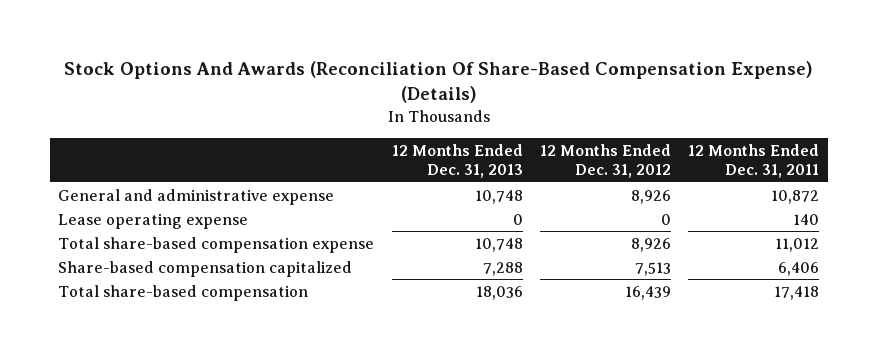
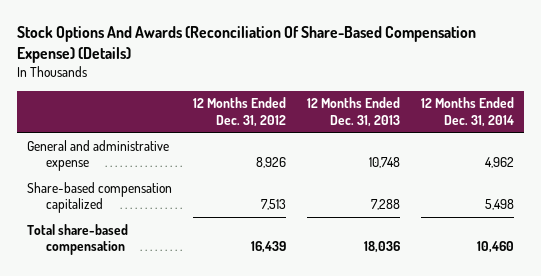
- | 12 Months Ended Dec. 31, 2013 | 12 Months Ended Dec. 31, 2012 | 12 Months Ended Dec. 31, 2011
+ | 12 Months Ended Dec. 31, 2012 | 12 Months Ended Dec. 31, 2013 | 12 Months Ended Dec. 31, 2014
- Lease operating expense | 0 | 0 | 140
- Total share-based compensation expense | 10,748 | 8,926 | 11,012

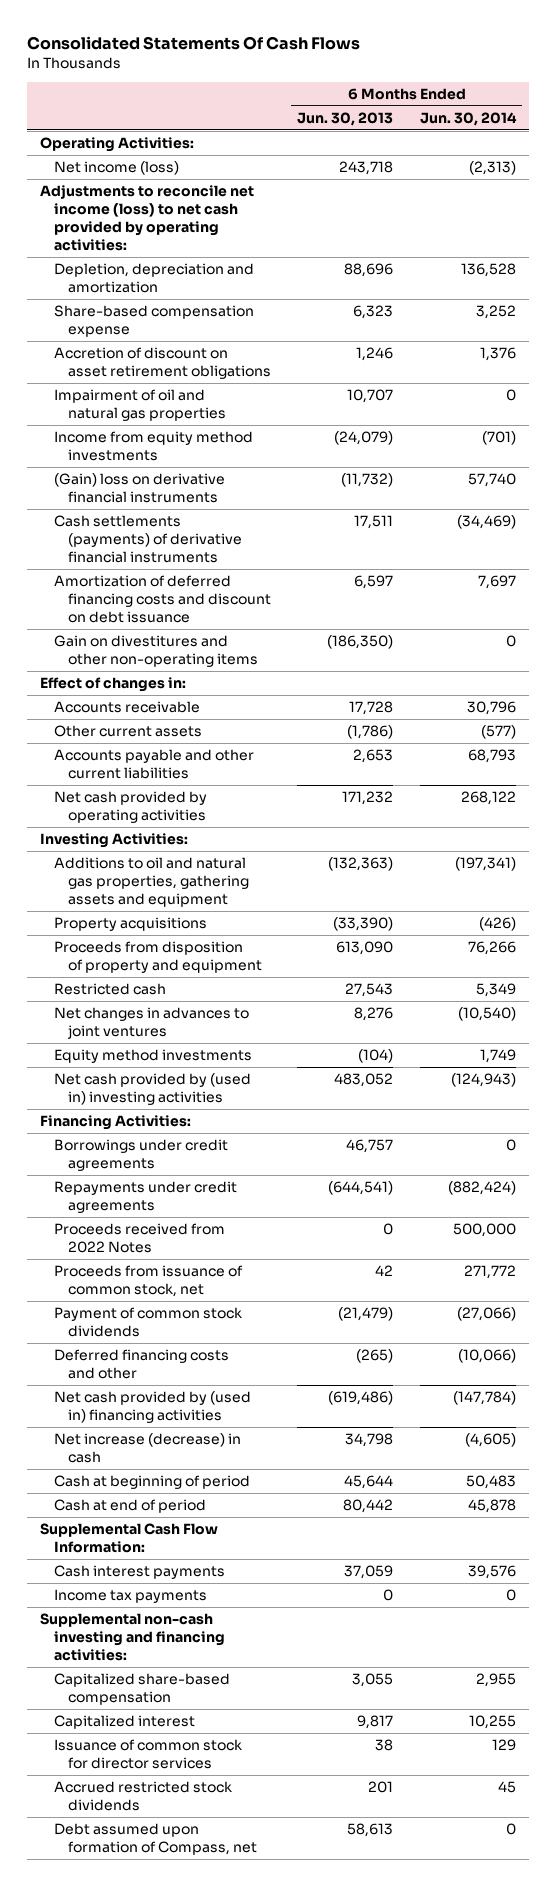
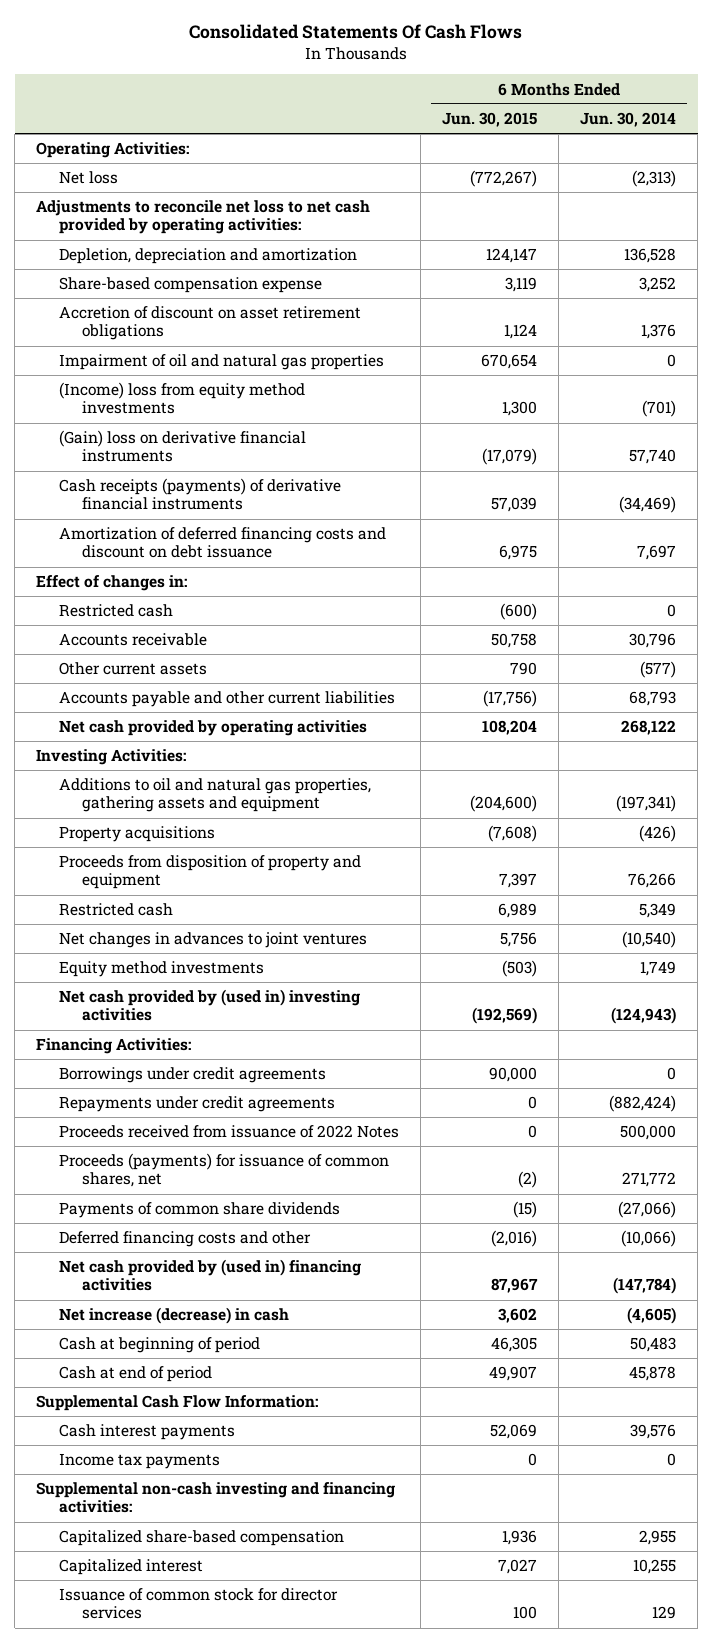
- | 6 Months Ended Jun. 30, 2013 | 6 Months Ended Jun. 30, 2014
+ | 6 Months Ended Jun. 30, 2015 | 6 Months Ended Jun. 30, 2014
- Net income (loss) | 243,718 | (2,313)
- Adjustments to reconcile net income (loss) to net cash provided by operating activities:
+ Net loss | (772,267) | (2,313)
+ Adjustments to reconcile net loss to net cash provided by operating activities:
- Income from equity method investments | (24,079) | (701)
+ (Income) loss from equity method investments | 1,300 | (701)
- Cash settlements (payments) of derivative financial instruments | 17,511 | (34,469)
+ Cash receipts (payments) of derivative financial instruments | 57,039 | (34,469)
- Gain on divestitures and other non-operating items | (186,350) | 0
+ Restricted cash | (600) | 0
- Proceeds received from 2022 Notes | 0 | 500,000
- Proceeds from issuance of common stock, net | 42 | 271,772
- Payment of common stock dividends | (21,479) | (27,066)
+ Proceeds received from issuance of 2022 Notes | 0 | 500,000
+ Proceeds (payments) for issuance of common shares, net | (2) | 271,772
+ Payments of common share dividends | (15) | (27,066)
- Accrued restricted stock dividends | 201 | 45
- Debt assumed upon formation of Compass, net | 58,613 | 0

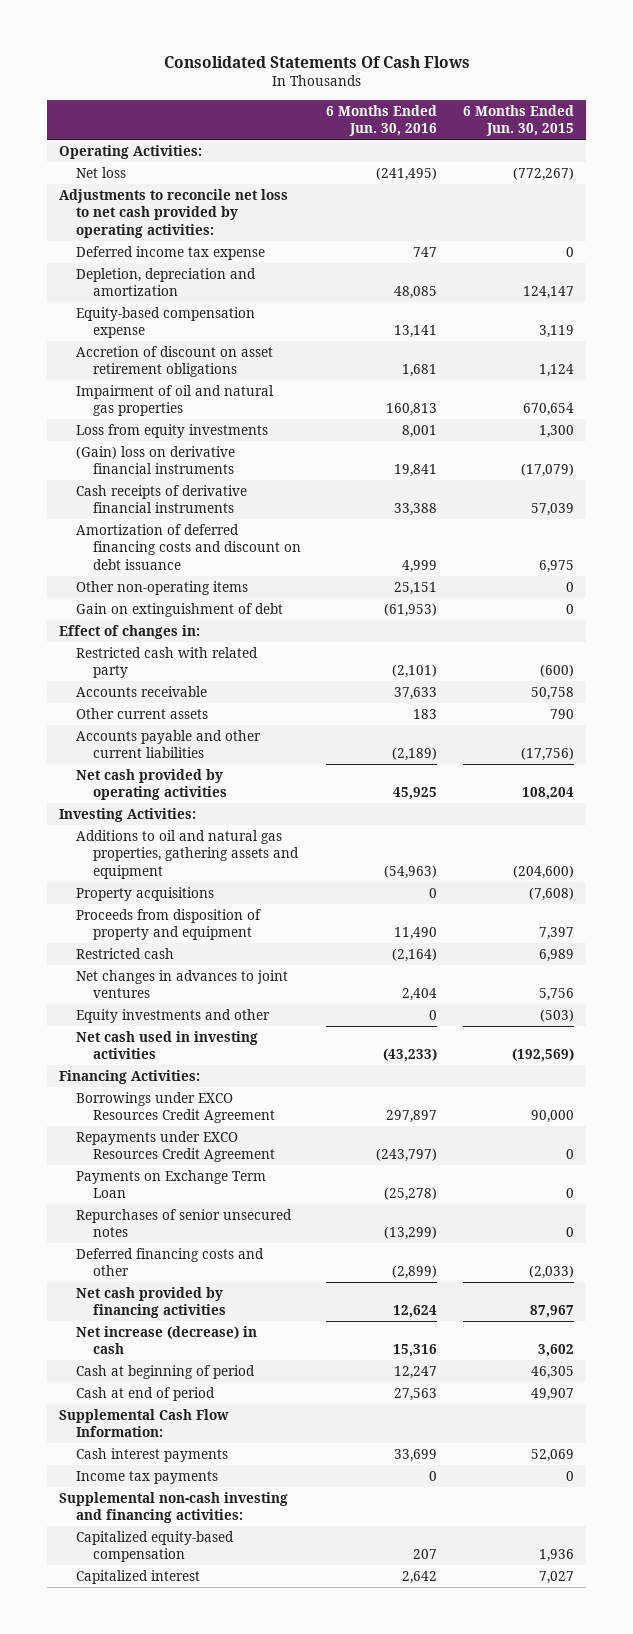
- | 6 Months Ended Jun. 30, 2015 | 6 Months Ended Jun. 30, 2014
+ | 6 Months Ended Jun. 30, 2016 | 6 Months Ended Jun. 30, 2015
+ Deferred income tax expense | 747 | 0
- Share-based compensation expense | 3,119 | 3,252
+ Equity-based compensation expense | 13,141 | 3,119
- (Income) loss from equity method investments | 1,300 | (701)
+ Loss from equity investments | 8,001 | 1,300
- Cash receipts (payments) of derivative financial instruments | 57,039 | (34,469)
+ Cash receipts of derivative financial instruments | 33,388 | 57,039
+ Other non-operating items | 25,151 | 0
+ Gain on extinguishment of debt | (61,953) | 0
- Restricted cash | (600) | 0
+ Restricted cash with related party | (2,101) | (600)
- Equity method investments | (503) | 1,749
- Net cash provided by (used in) investing activities | (192,569) | (124,943)
+ Equity investments and other | 0 | (503)
+ Net cash used in investing activities | (43,233) | (192,569)
- Borrowings under credit agreements | 90,000 | 0
- Repayments under credit agreements | 0 | (882,424)
- Proceeds received from issuance of 2022 Notes | 0 | 500,000
- Proceeds (payments) for issuance of common shares, net | (2) | 271,772
- Payments of common share dividends | (15) | (27,066)
- Deferred financing costs and other | (2,016) | (10,066)
- Net cash provided by (used in) financing activities | 87,967 | (147,784)
+ Borrowings under EXCO Resources Credit Agreement | 297,897 | 90,000
+ Repayments under EXCO Resources Credit Agreement | (243,797) | 0
+ Payments on Exchange Term Loan | (25,278) | 0
+ Repurchases of senior unsecured notes | (13,299) | 0
+ Deferred financing costs and other | (2,899) | (2,033)
+ Net cash provided by financing activities | 12,624 | 87,967
- Capitalized share-based compensation | 1,936 | 2,955
+ Capitalized equity-based compensation | 207 | 1,936
- Issuance of common stock for director services | 100 | 129

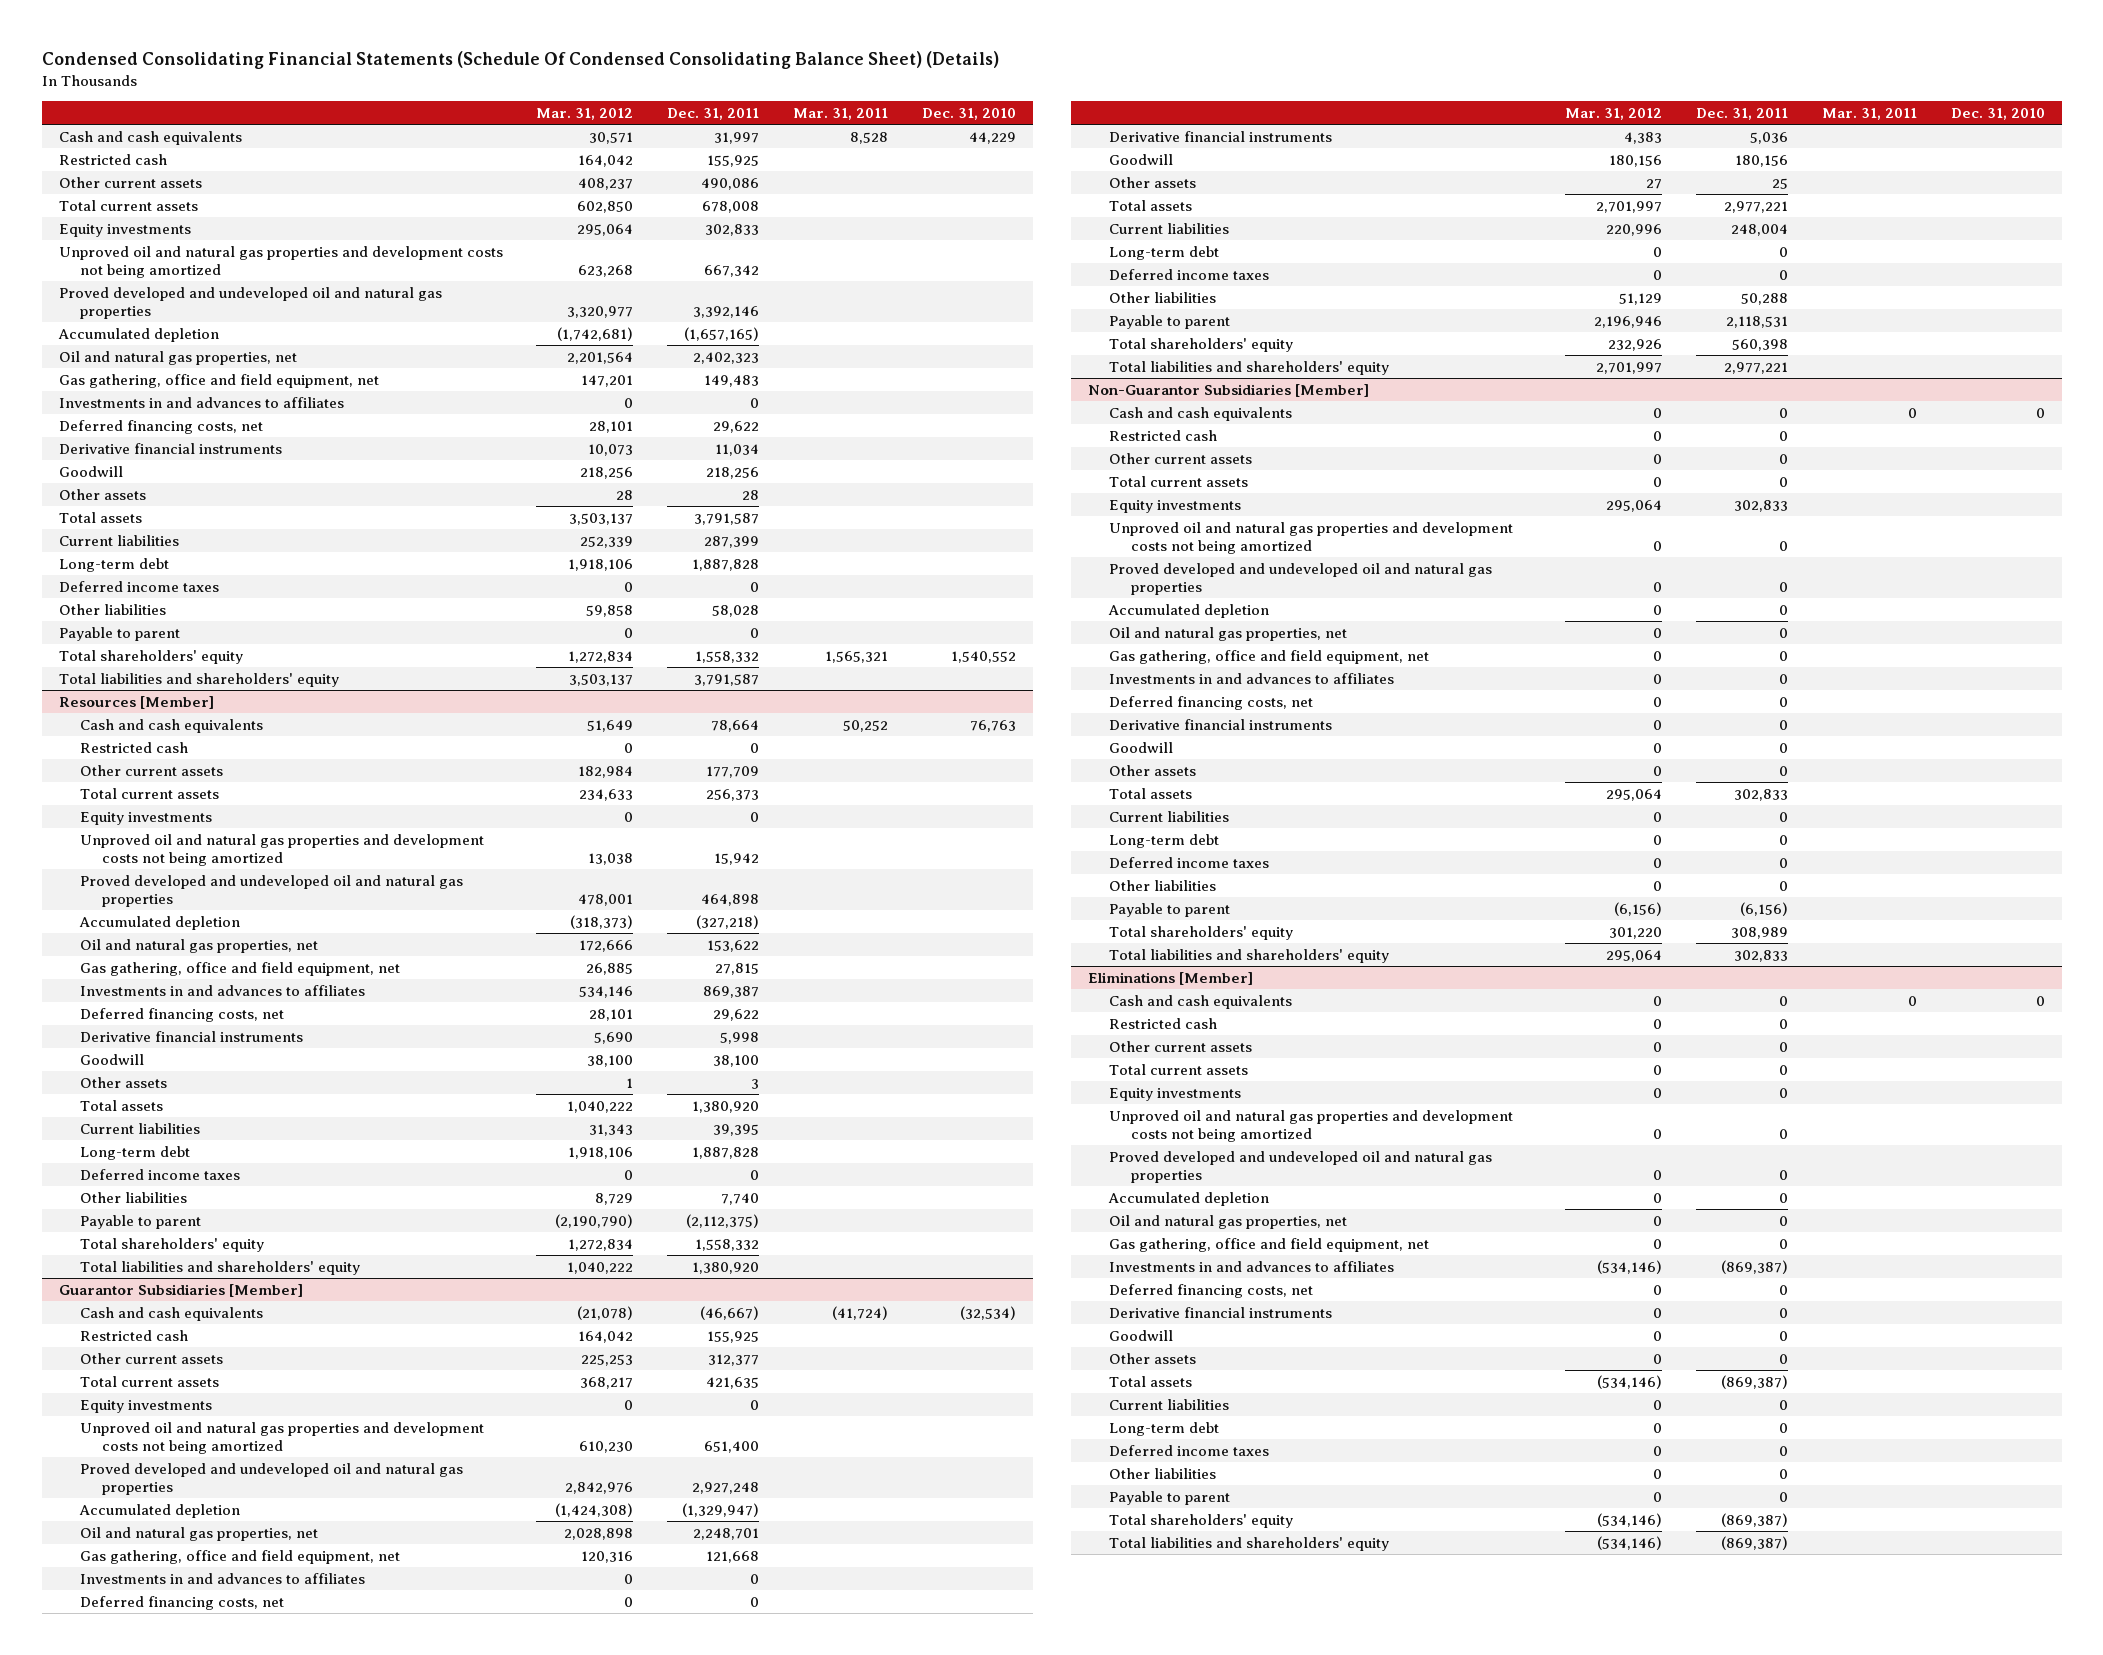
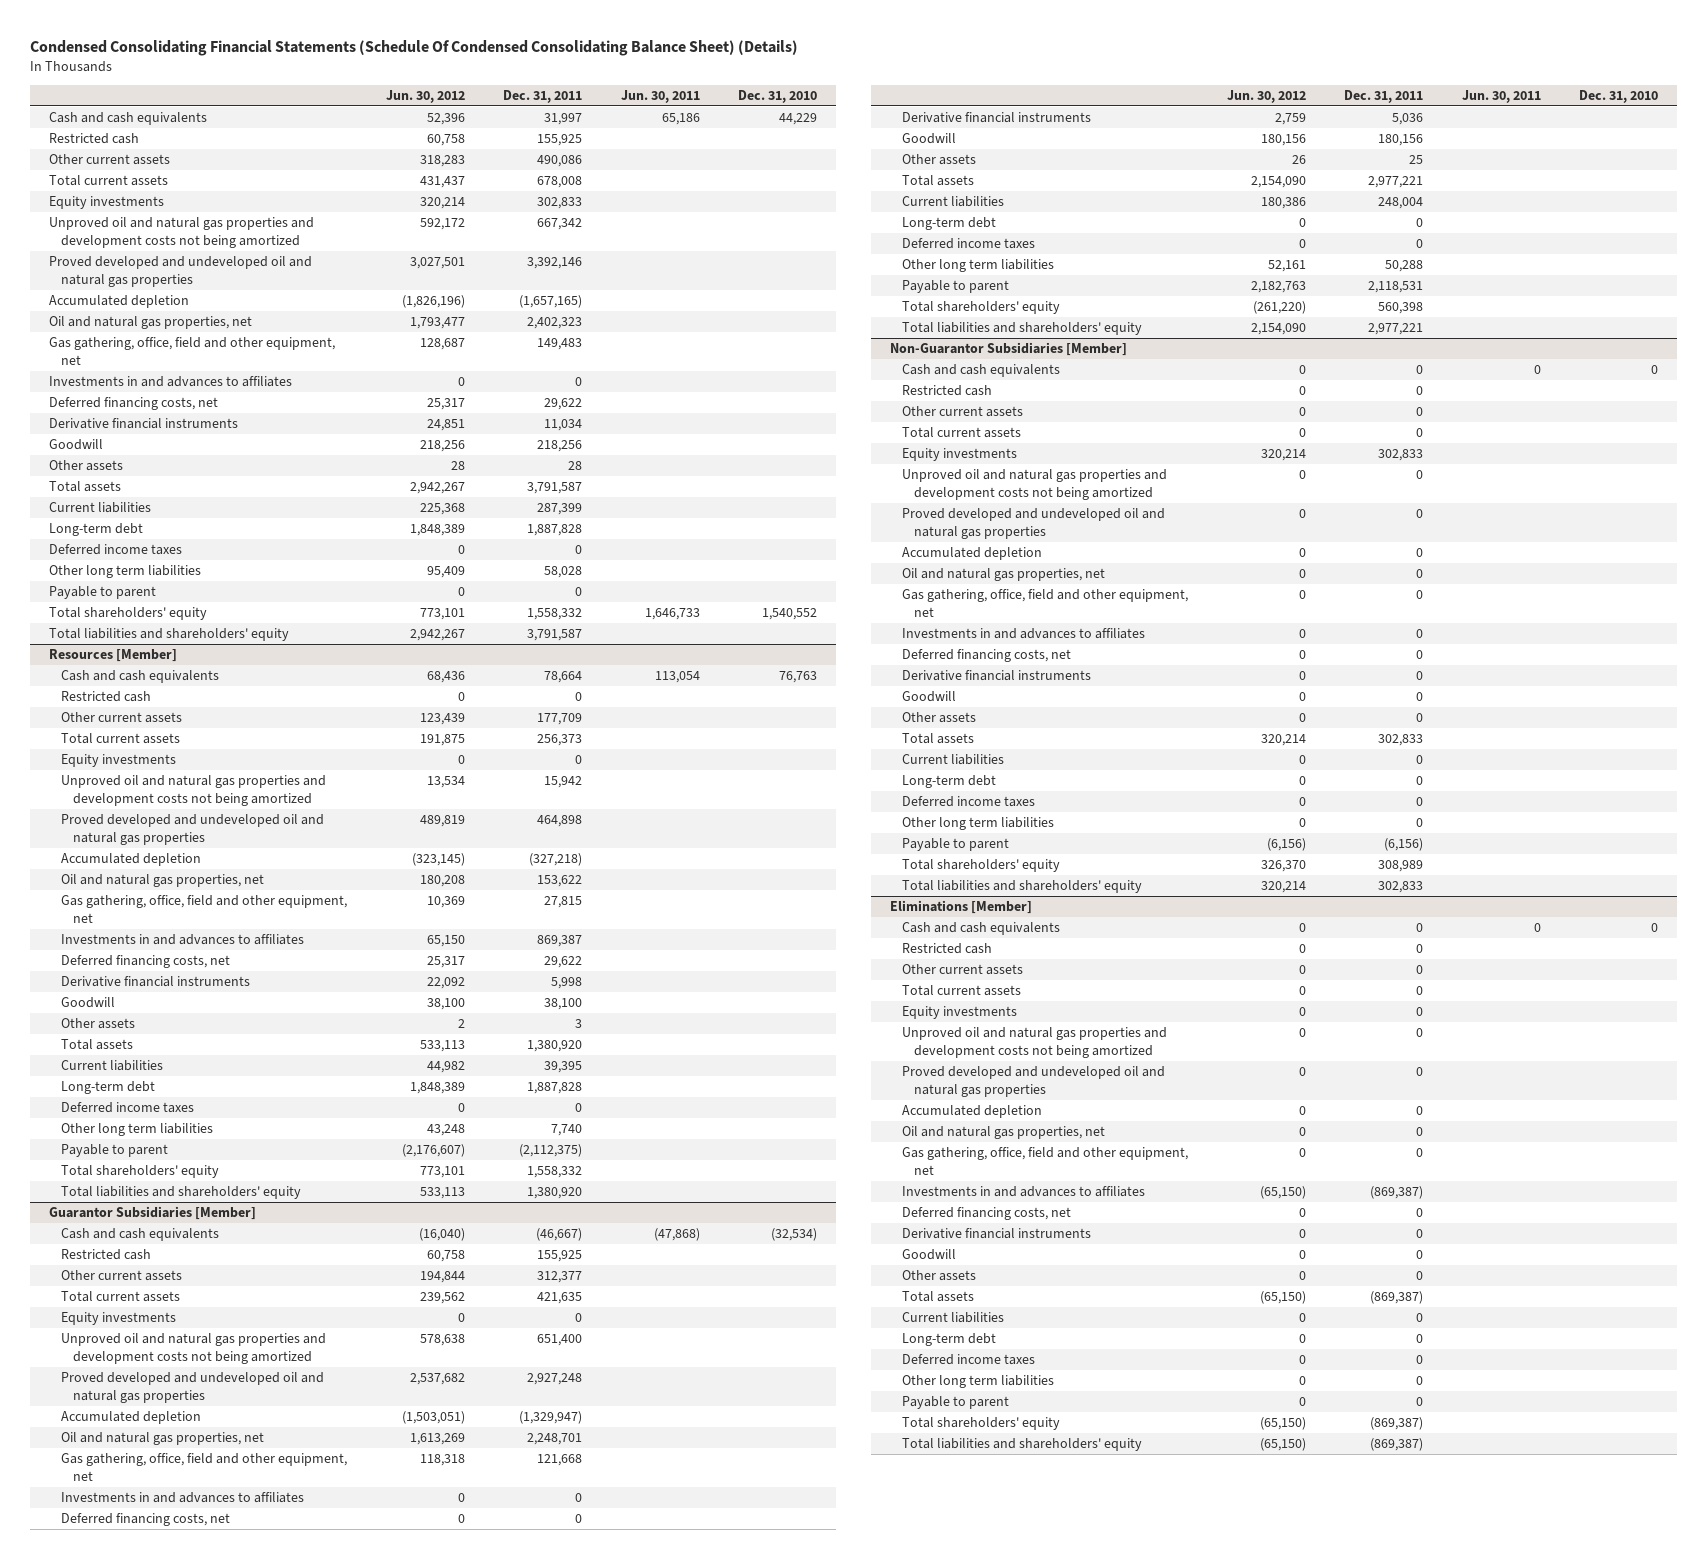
- | Mar. 31, 2012 | Dec. 31, 2011 | Mar. 31, 2011 | Dec. 31, 2010
+ | Jun. 30, 2012 | Dec. 31, 2011 | Jun. 30, 2011 | Dec. 31, 2010
- Gas gathering, office and field equipment, net | 147,201 | 149,483 | |
+ Gas gathering, office, field and other equipment, net | 128,687 | 149,483 | |
- Other liabilities | 59,858 | 58,028 | |
+ Other long term liabilities | 95,409 | 58,028 | |
@ Resources [Member]
- Gas gathering, office and field equipment, net | 26,885 | 27,815 | |
+ Gas gathering, office, field and other equipment, net | 10,369 | 27,815 | |
- Other liabilities | 8,729 | 7,740 | |
+ Other long term liabilities | 43,248 | 7,740 | |
@ Guarantor Subsidiaries [Member]
- Gas gathering, office and field equipment, net | 120,316 | 121,668 | |
+ Gas gathering, office, field and other equipment, net | 118,318 | 121,668 | |
- Other liabilities | 51,129 | 50,288 | |
+ Other long term liabilities | 52,161 | 50,288 | |
@ Non-Guarantor Subsidiaries [Member]
- Gas gathering, office and field equipment, net | 0 | 0 | |
+ Gas gathering, office, field and other equipment, net | 0 | 0 | |
- Other liabilities | 0 | 0 | |
+ Other long term liabilities | 0 | 0 | |
@ Eliminations [Member]
- Gas gathering, office and field equipment, net | 0 | 0 | |
+ Gas gathering, office, field and other equipment, net | 0 | 0 | |
- Other liabilities | 0 | 0 | |
+ Other long term liabilities | 0 | 0 | |

